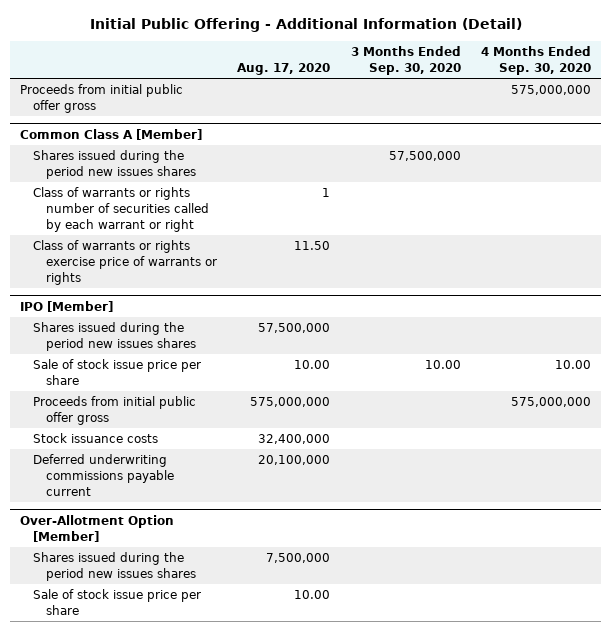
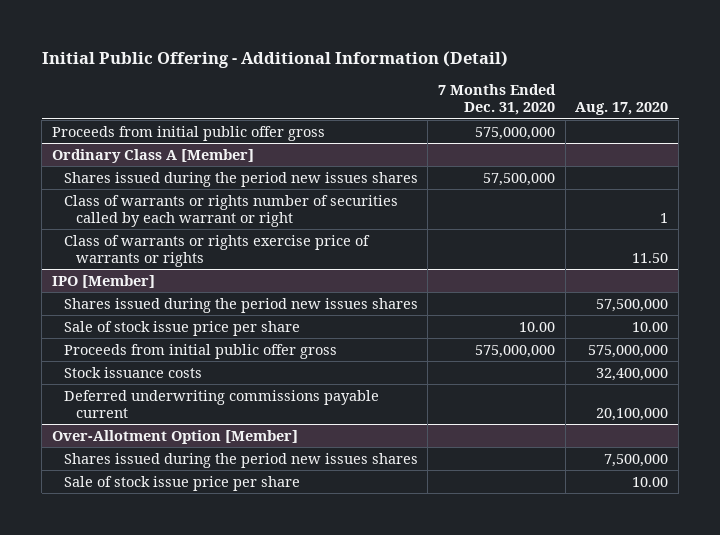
- | Aug. 17, 2020 | 3 Months Ended Sep. 30, 2020 | 4 Months Ended Sep. 30, 2020
+ | 7 Months Ended Dec. 31, 2020 | Aug. 17, 2020
- Common Class A [Member]
+ Ordinary Class A [Member]

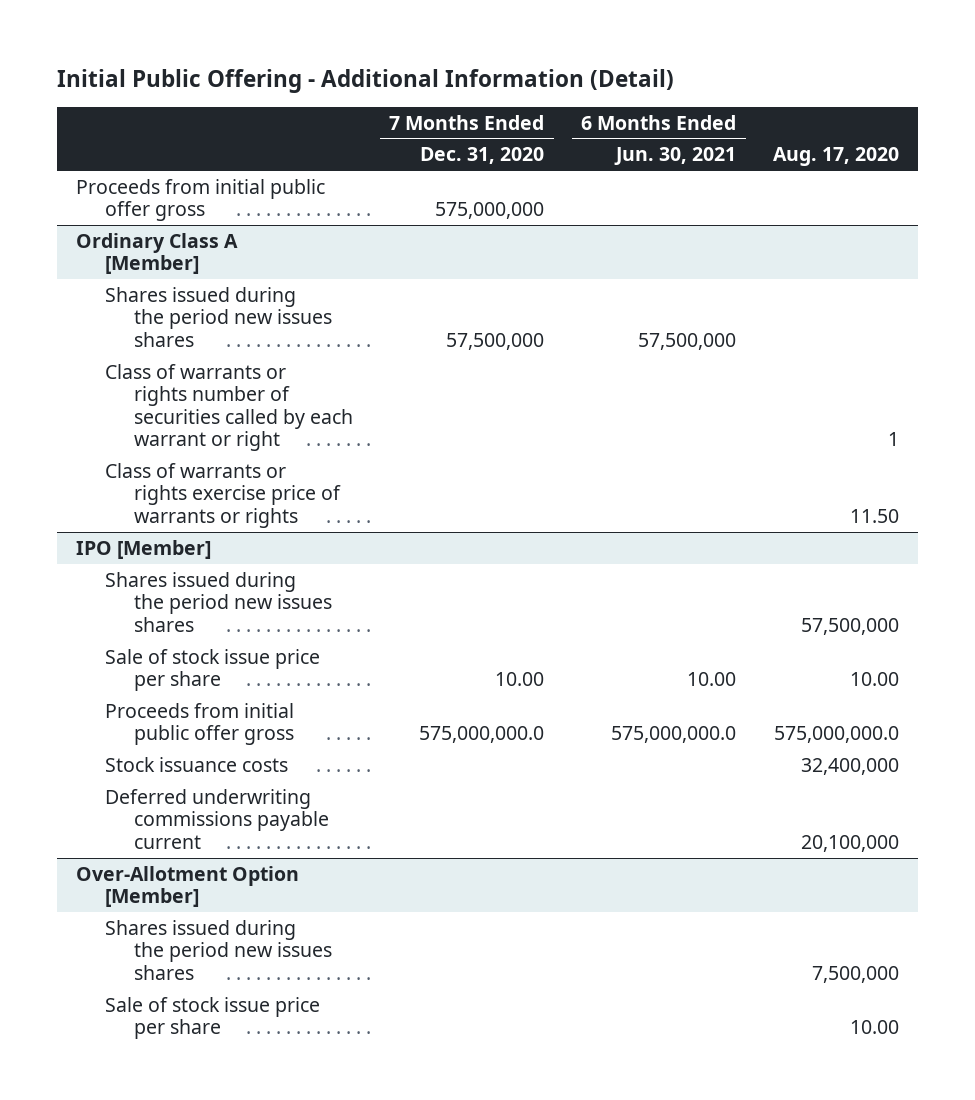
- | 7 Months Ended Dec. 31, 2020 | Aug. 17, 2020
+ | 7 Months Ended Dec. 31, 2020 | 6 Months Ended Jun. 30, 2021 | Aug. 17, 2020
@ IPO [Member]
- Proceeds from initial public offer gross | 575,000,000 | 575,000,000
+ Proceeds from initial public offer gross | 575,000,000.0 | 575,000,000.0 | 575,000,000.0

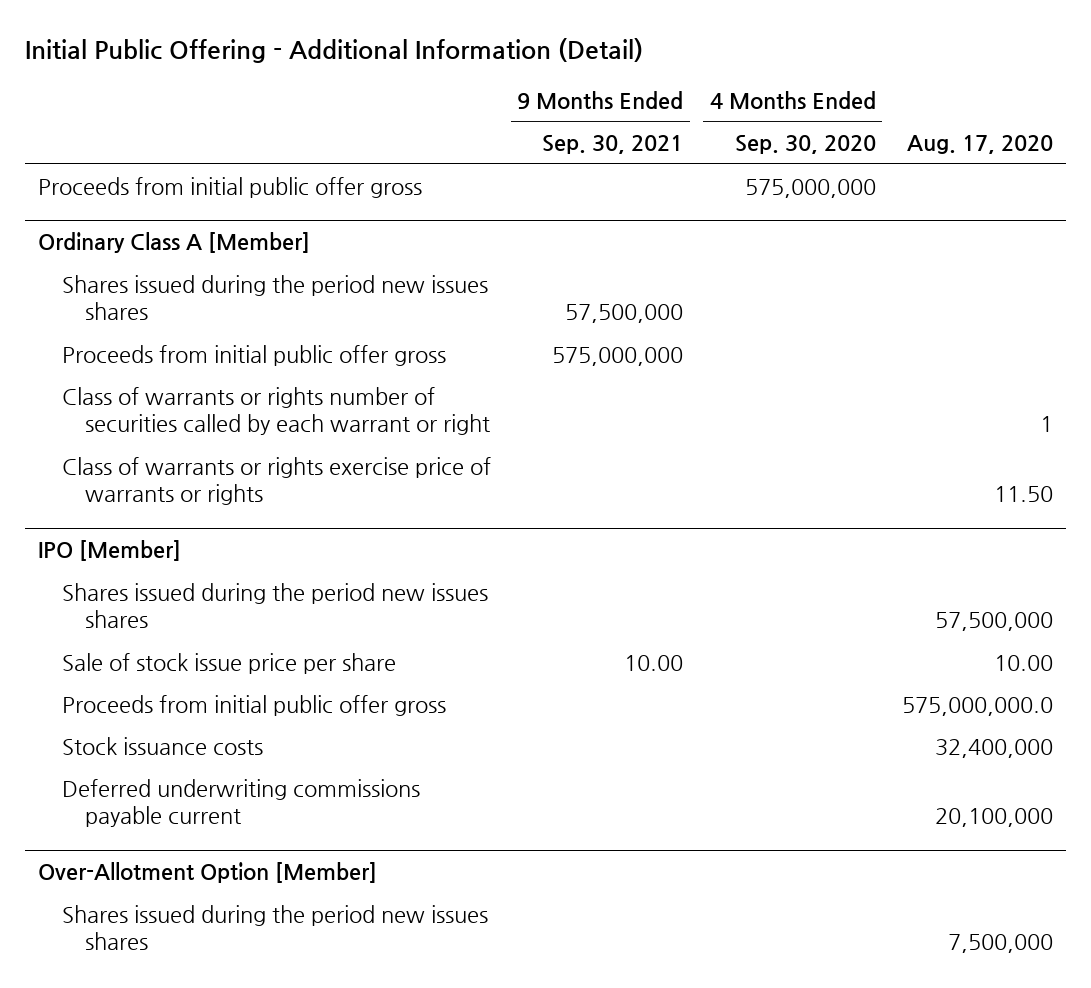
- | 7 Months Ended Dec. 31, 2020 | 6 Months Ended Jun. 30, 2021 | Aug. 17, 2020
+ | 9 Months Ended Sep. 30, 2021 | 4 Months Ended Sep. 30, 2020 | Aug. 17, 2020
@ Ordinary Class A [Member]
+ Proceeds from initial public offer gross | 575,000,000 | |
@ Over-Allotment Option [Member]
- Sale of stock issue price per share | | | 10.00

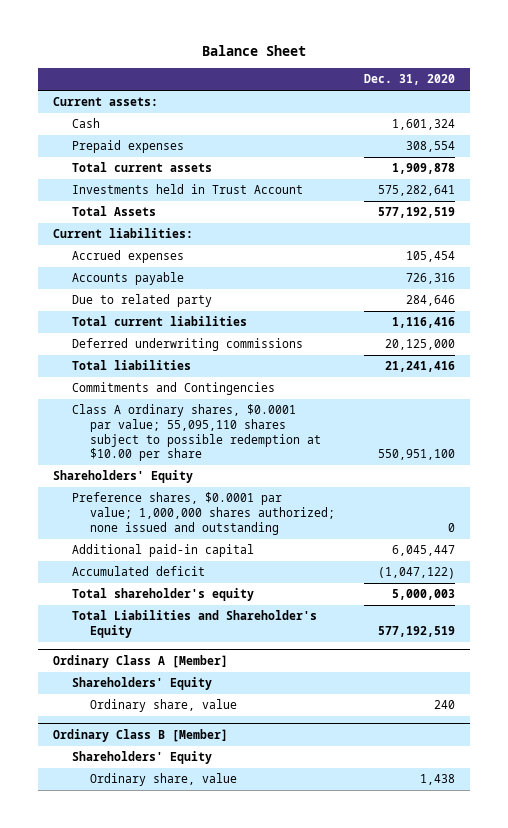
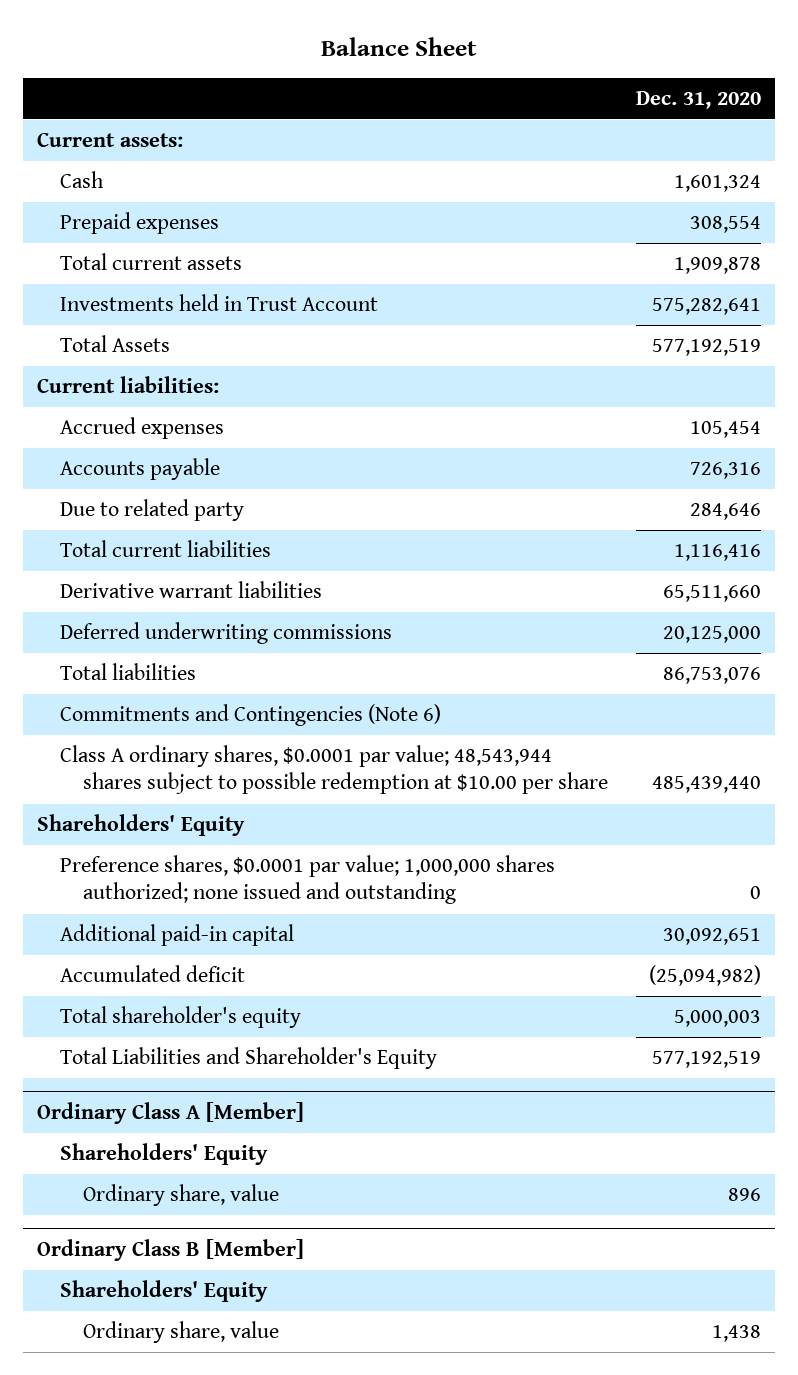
+ Derivative warrant liabilities | 65,511,660
- Total liabilities | 21,241,416
- Commitments and Contingencies
- Class A ordinary shares, $0.0001 par value; 55,095,110 shares subject to possible redemption at $10.00 per share | 550,951,100
+ Total liabilities | 86,753,076
+ Commitments and Contingencies (Note 6)
+ Class A ordinary shares, $0.0001 par value; 48,543,944 shares subject to possible redemption at $10.00 per share | 485,439,440
- Additional paid-in capital | 6,045,447
- Accumulated deficit | (1,047,122)
+ Additional paid-in capital | 30,092,651
+ Accumulated deficit | (25,094,982)
@ Ordinary Class A [Member]
- Ordinary share, value | 240
+ Ordinary share, value | 896

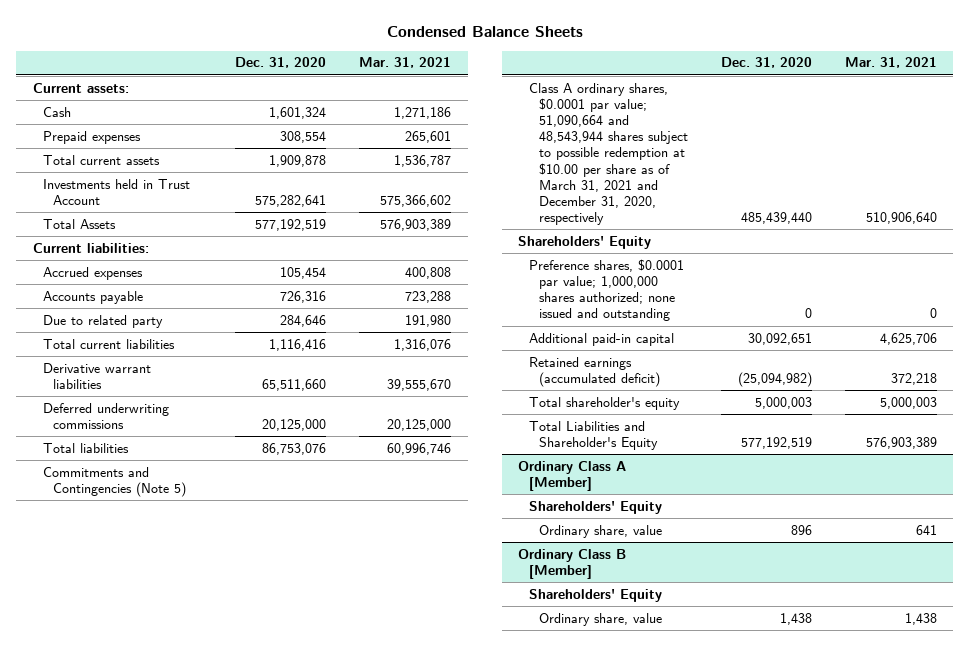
- Balance Sheet
+ Condensed Balance Sheets
- | Dec. 31, 2020
+ | Dec. 31, 2020 | Mar. 31, 2021
- Commitments and Contingencies (Note 6)
- Class A ordinary shares, $0.0001 par value; 48,543,944 shares subject to possible redemption at $10.00 per share | 485,439,440
+ Commitments and Contingencies (Note 5)
+ Class A ordinary shares, $0.0001 par value; 51,090,664 and 48,543,944 shares subject to possible redemption at $10.00 per share as of March 31, 2021 and December 31, 2020, respectively | 485,439,440 | 510,906,640
- Accumulated deficit | (25,094,982)
+ Retained earnings (accumulated deficit) | (25,094,982) | 372,218

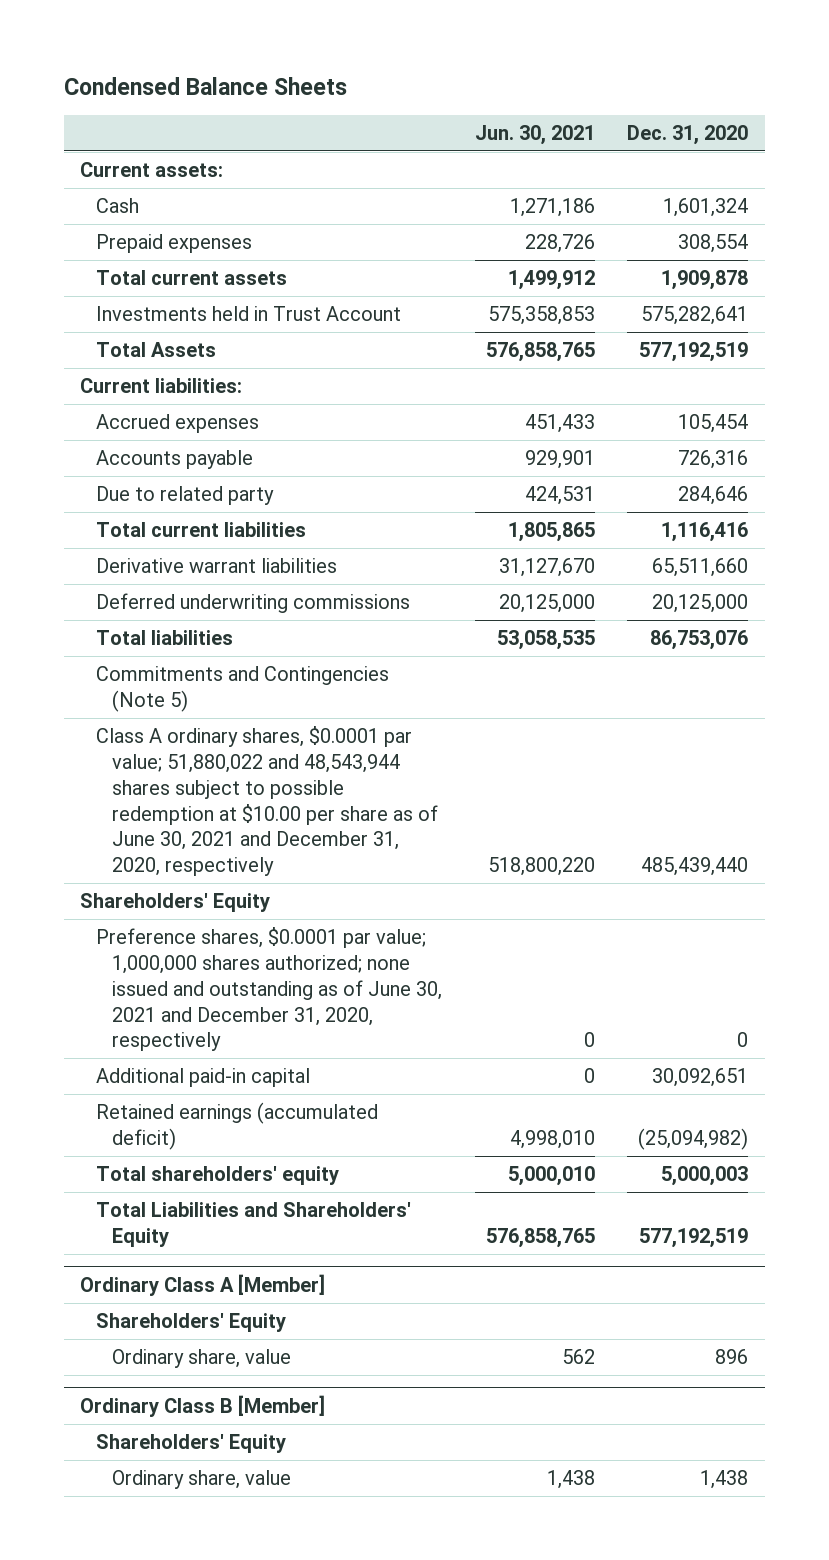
- | Dec. 31, 2020 | Mar. 31, 2021
+ | Jun. 30, 2021 | Dec. 31, 2020
- Class A ordinary shares, $0.0001 par value; 51,090,664 and 48,543,944 shares subject to possible redemption at $10.00 per share as of March 31, 2021 and December 31, 2020, respectively | 485,439,440 | 510,906,640
+ Class A ordinary shares, $0.0001 par value; 51,880,022 and 48,543,944 shares subject to possible redemption at $10.00 per share as of June 30, 2021 and December 31, 2020, respectively | 518,800,220 | 485,439,440
- Preference shares, $0.0001 par value; 1,000,000 shares authorized; none issued and outstanding | 0 | 0
+ Preference shares, $0.0001 par value; 1,000,000 shares authorized; none issued and outstanding as of June 30, 2021 and December 31, 2020, respectively | 0 | 0
- Total shareholder's equity | 5,000,003 | 5,000,003
- Total Liabilities and Shareholder's Equity | 577,192,519 | 576,903,389
+ Total shareholders' equity | 5,000,010 | 5,000,003
+ Total Liabilities and Shareholders' Equity | 576,858,765 | 577,192,519

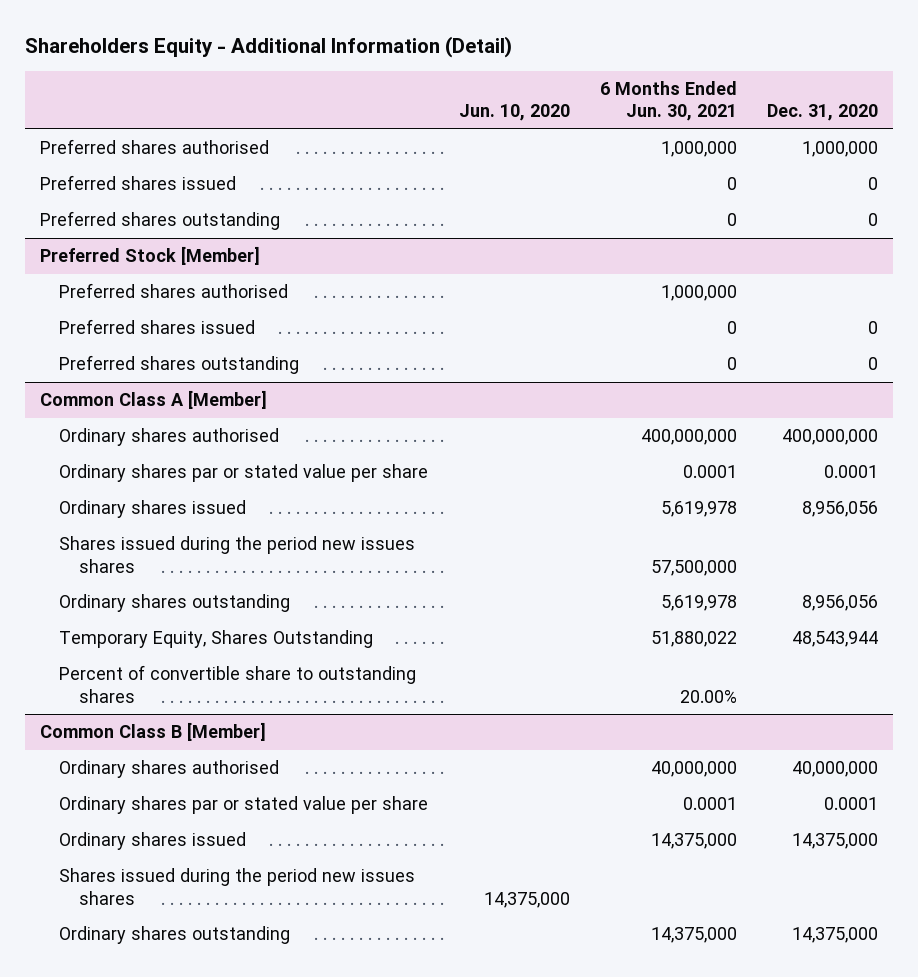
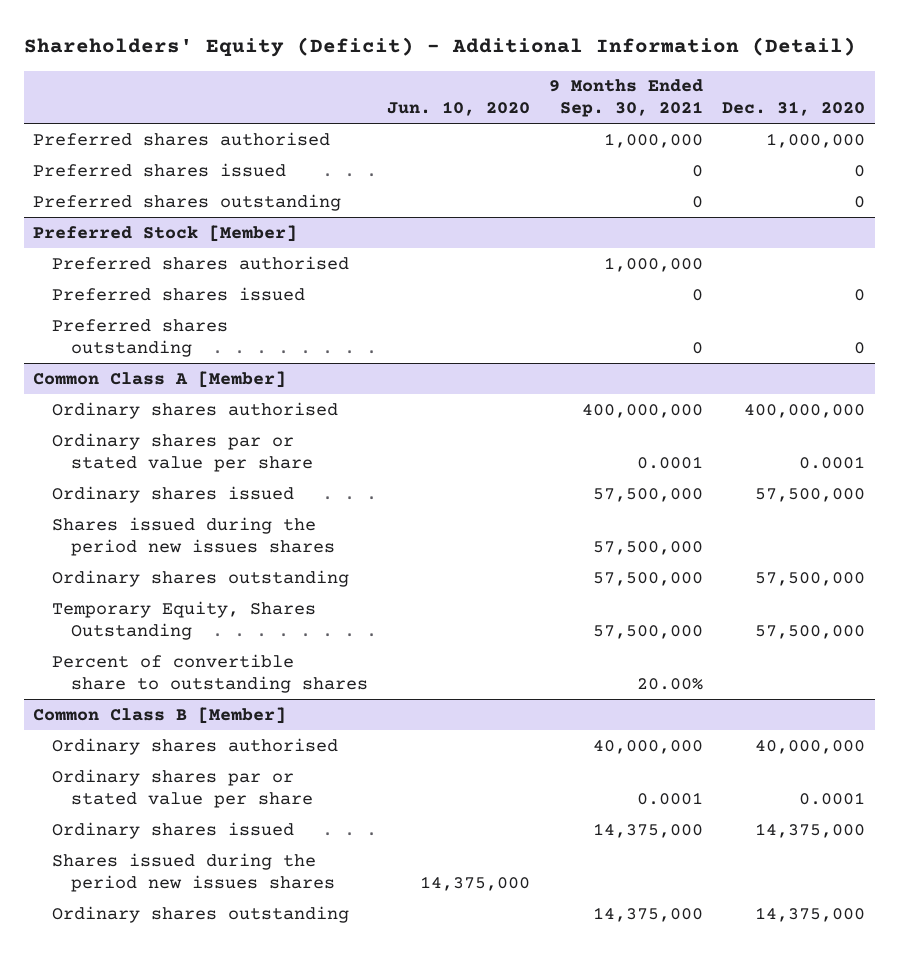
- Shareholders Equity - Additional Information (Detail)
+ Shareholders' Equity (Deficit) - Additional Information (Detail)
- | Jun. 10, 2020 | 6 Months Ended Jun. 30, 2021 | Dec. 31, 2020
+ | Jun. 10, 2020 | 9 Months Ended Sep. 30, 2021 | Dec. 31, 2020
@ Common Class A [Member]
- Ordinary shares issued | | 5,619,978 | 8,956,056
+ Ordinary shares issued | | 57,500,000 | 57,500,000
- Ordinary shares outstanding | | 5,619,978 | 8,956,056
- Temporary Equity, Shares Outstanding | | 51,880,022 | 48,543,944
+ Ordinary shares outstanding | | 57,500,000 | 57,500,000
+ Temporary Equity, Shares Outstanding | | 57,500,000 | 57,500,000

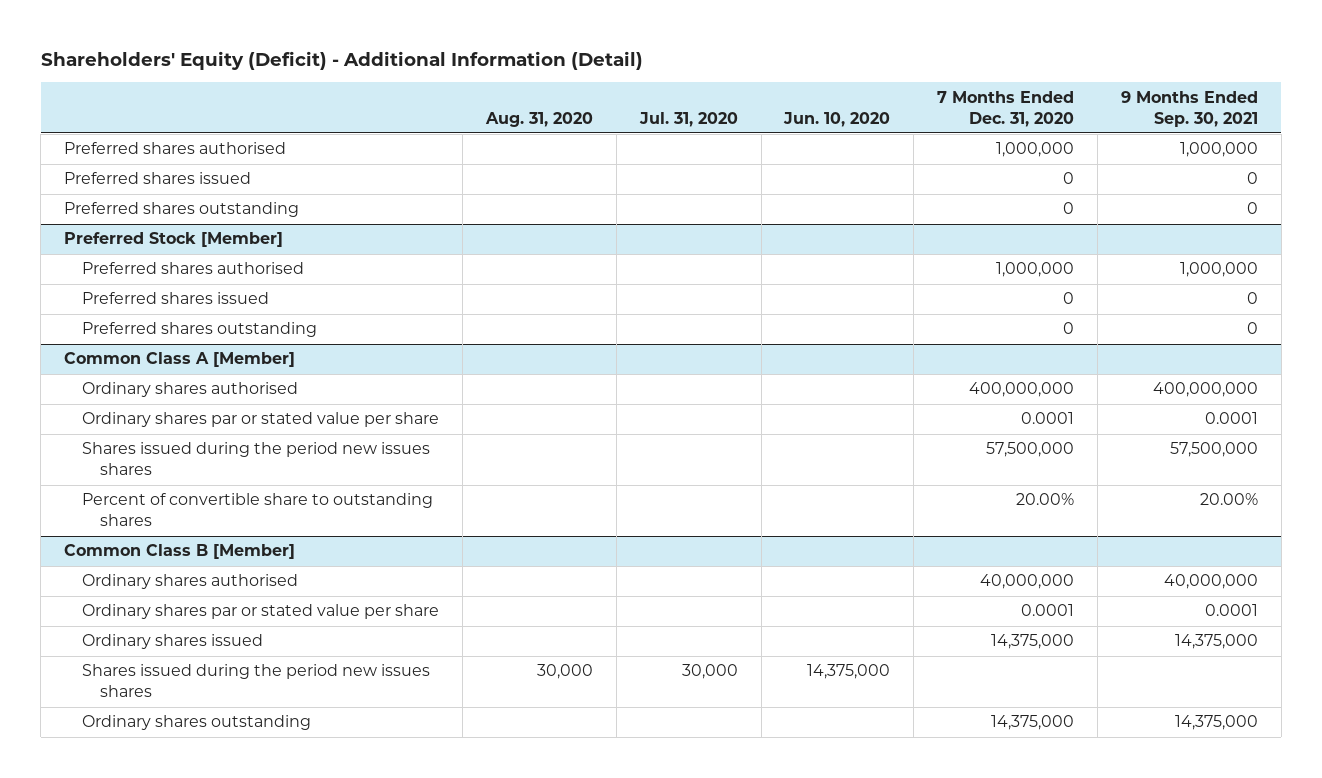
- | Jun. 10, 2020 | 9 Months Ended Sep. 30, 2021 | Dec. 31, 2020
+ | Aug. 31, 2020 | Jul. 31, 2020 | Jun. 10, 2020 | 7 Months Ended Dec. 31, 2020 | 9 Months Ended Sep. 30, 2021
@ Common Class A [Member]
- Ordinary shares issued | | 57,500,000 | 57,500,000
- Ordinary shares outstanding | | 57,500,000 | 57,500,000
- Temporary Equity, Shares Outstanding | | 57,500,000 | 57,500,000

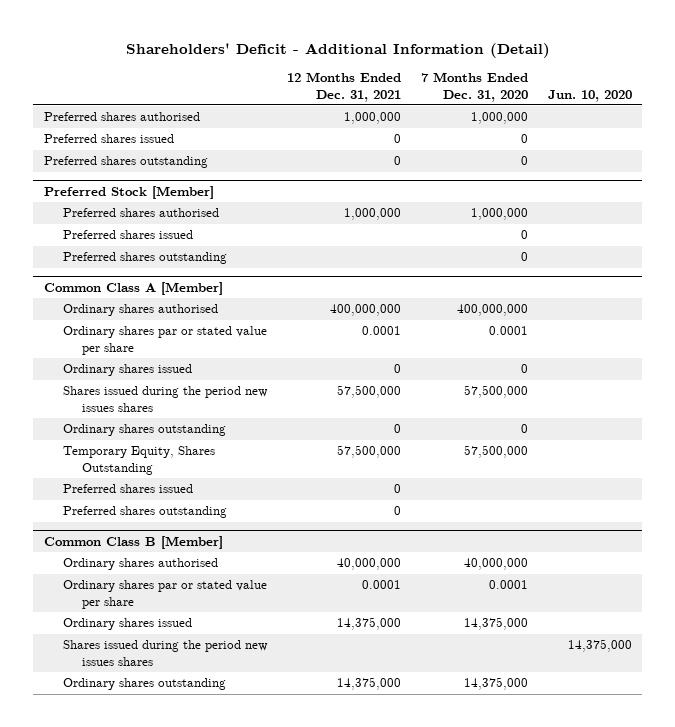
- Shareholders' Equity (Deficit) - Additional Information (Detail)
+ Shareholders' Deficit - Additional Information (Detail)
- | Aug. 31, 2020 | Jul. 31, 2020 | Jun. 10, 2020 | 7 Months Ended Dec. 31, 2020 | 9 Months Ended Sep. 30, 2021
+ | 12 Months Ended Dec. 31, 2021 | 7 Months Ended Dec. 31, 2020 | Jun. 10, 2020
@ Common Class A [Member]
+ Ordinary shares issued | 0 | 0 |
- Percent of convertible share to outstanding shares | | | | 20.00% | 20.00%
+ Ordinary shares outstanding | 0 | 0 |
+ Temporary Equity, Shares Outstanding | 57,500,000 | 57,500,000 |
+ Preferred shares issued | 0 | |
+ Preferred shares outstanding | 0 | |

